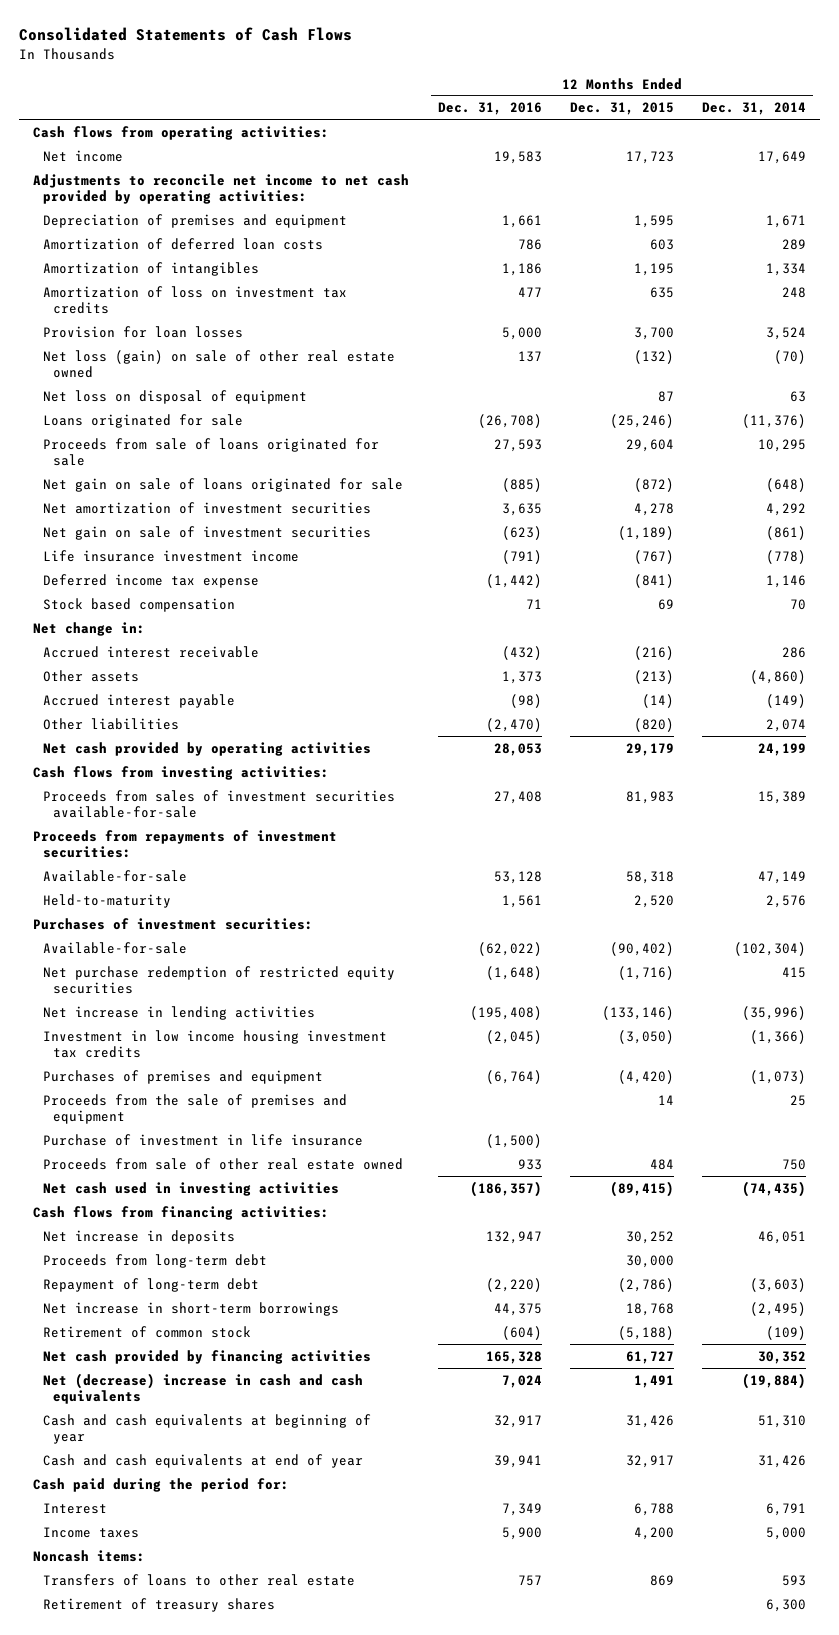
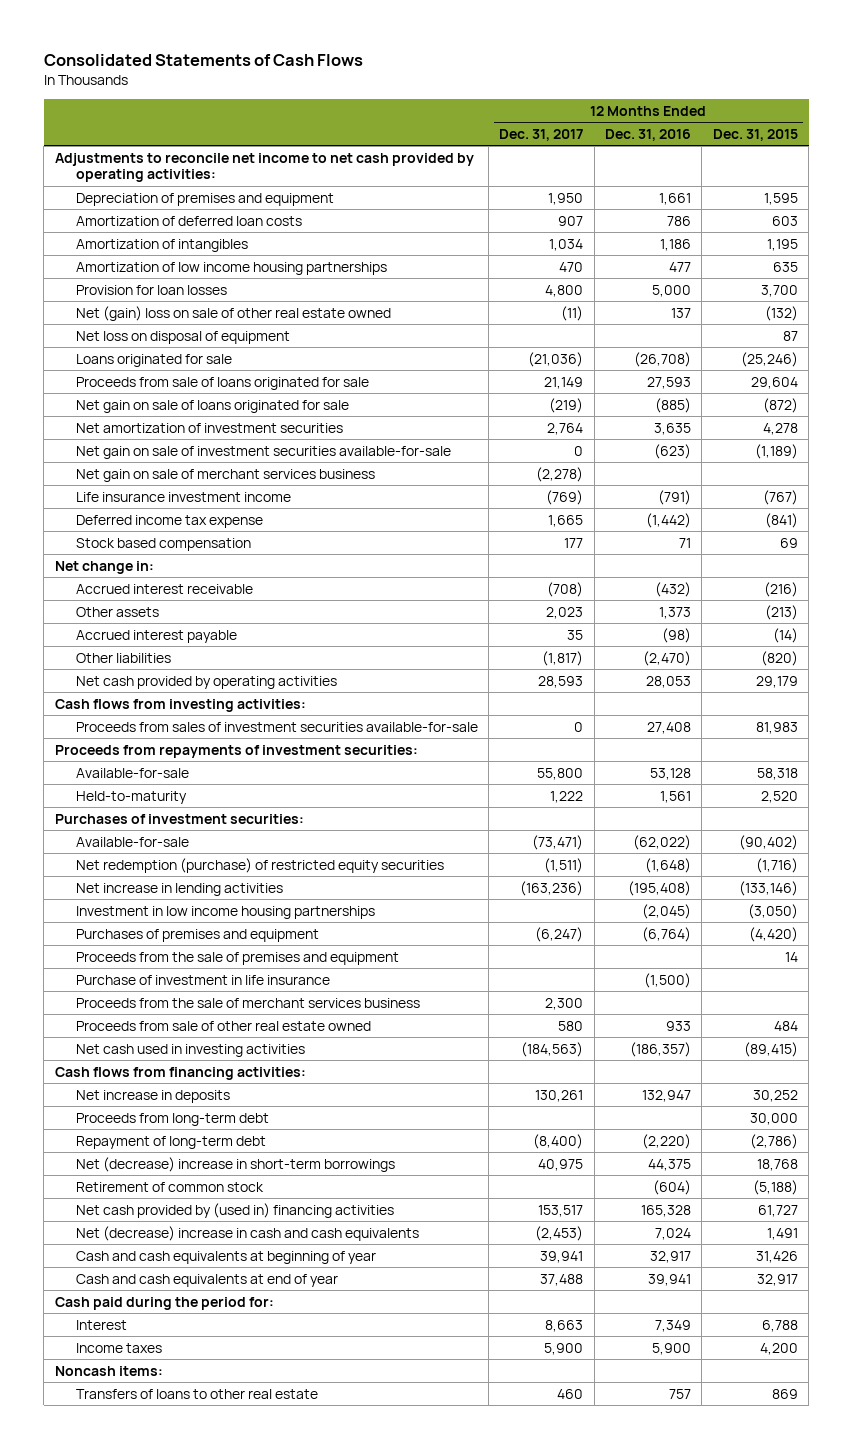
- | 12 Months Ended Dec. 31, 2016 | 12 Months Ended Dec. 31, 2015 | 12 Months Ended Dec. 31, 2014
+ | 12 Months Ended Dec. 31, 2017 | 12 Months Ended Dec. 31, 2016 | 12 Months Ended Dec. 31, 2015
- Cash flows from operating activities:
- Net income | 19,583 | 17,723 | 17,649
- Amortization of loss on investment tax credits | 477 | 635 | 248
+ Amortization of low income housing partnerships | 470 | 477 | 635
- Net loss (gain) on sale of other real estate owned | 137 | (132) | (70)
+ Net (gain) loss on sale of other real estate owned | (11) | 137 | (132)
- Net gain on sale of investment securities | (623) | (1,189) | (861)
+ Net gain on sale of investment securities available-for-sale | 0 | (623) | (1,189)
+ Net gain on sale of merchant services business | (2,278) | |
- Net purchase redemption of restricted equity securities | (1,648) | (1,716) | 415
+ Net redemption (purchase) of restricted equity securities | (1,511) | (1,648) | (1,716)
- Investment in low income housing investment tax credits | (2,045) | (3,050) | (1,366)
+ Investment in low income housing partnerships | | (2,045) | (3,050)
+ Proceeds from the sale of merchant services business | 2,300 | |
- Net increase in short-term borrowings | 44,375 | 18,768 | (2,495)
+ Net (decrease) increase in short-term borrowings | 40,975 | 44,375 | 18,768
- Net cash provided by financing activities | 165,328 | 61,727 | 30,352
+ Net cash provided by (used in) financing activities | 153,517 | 165,328 | 61,727
- Retirement of treasury shares | | | 6,300

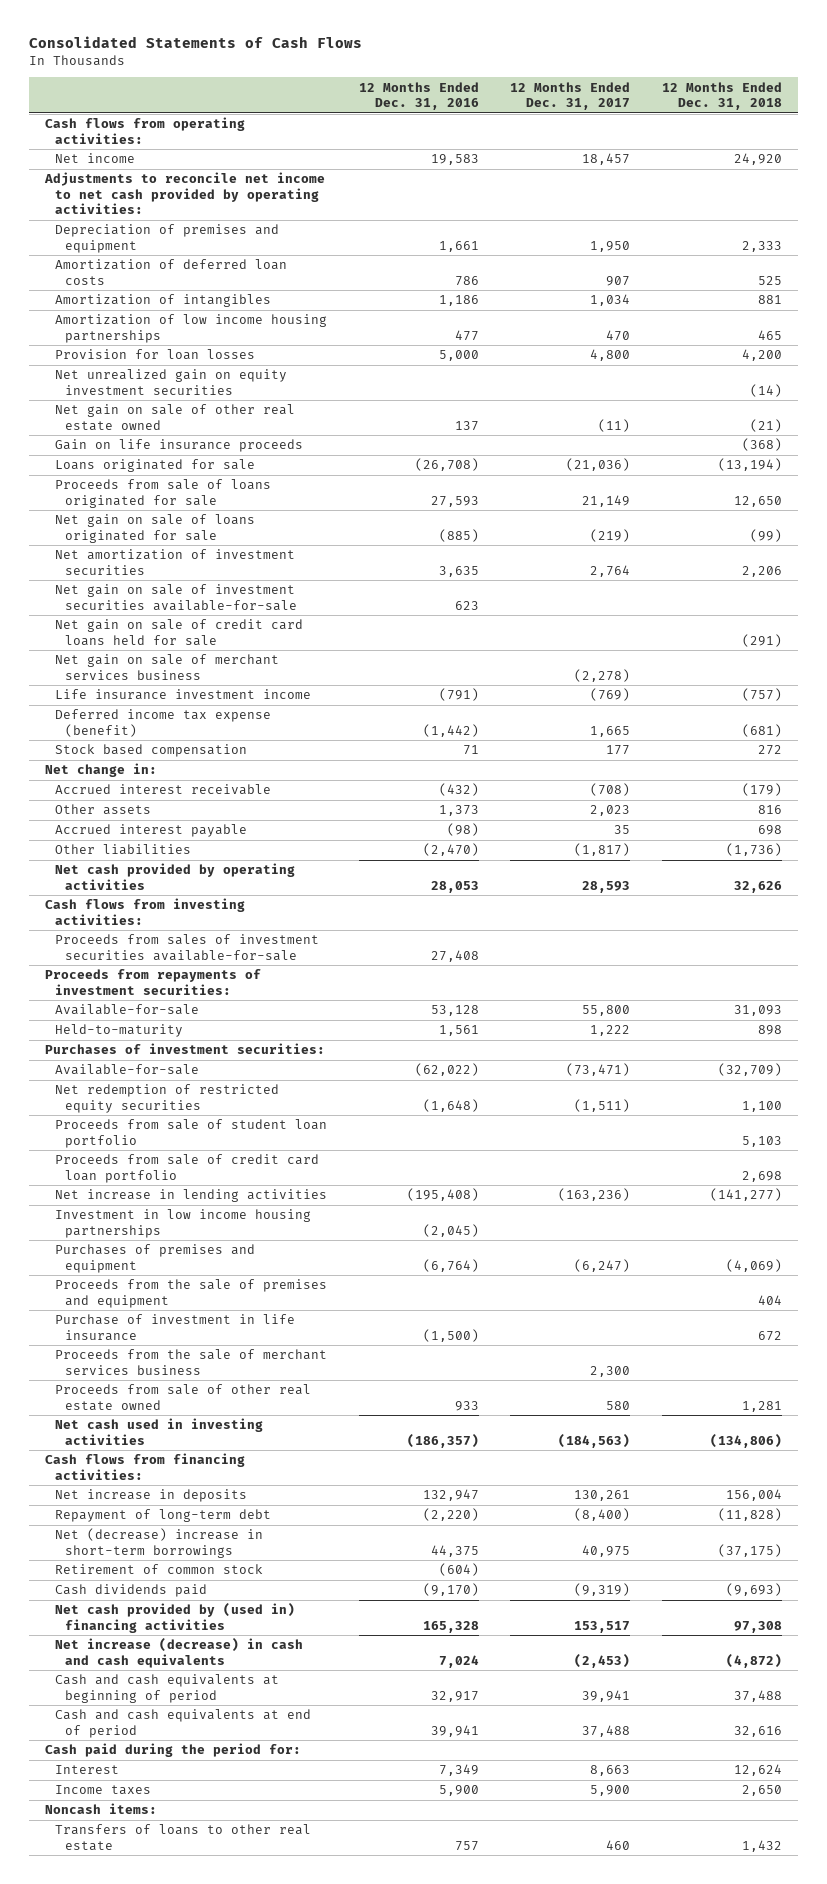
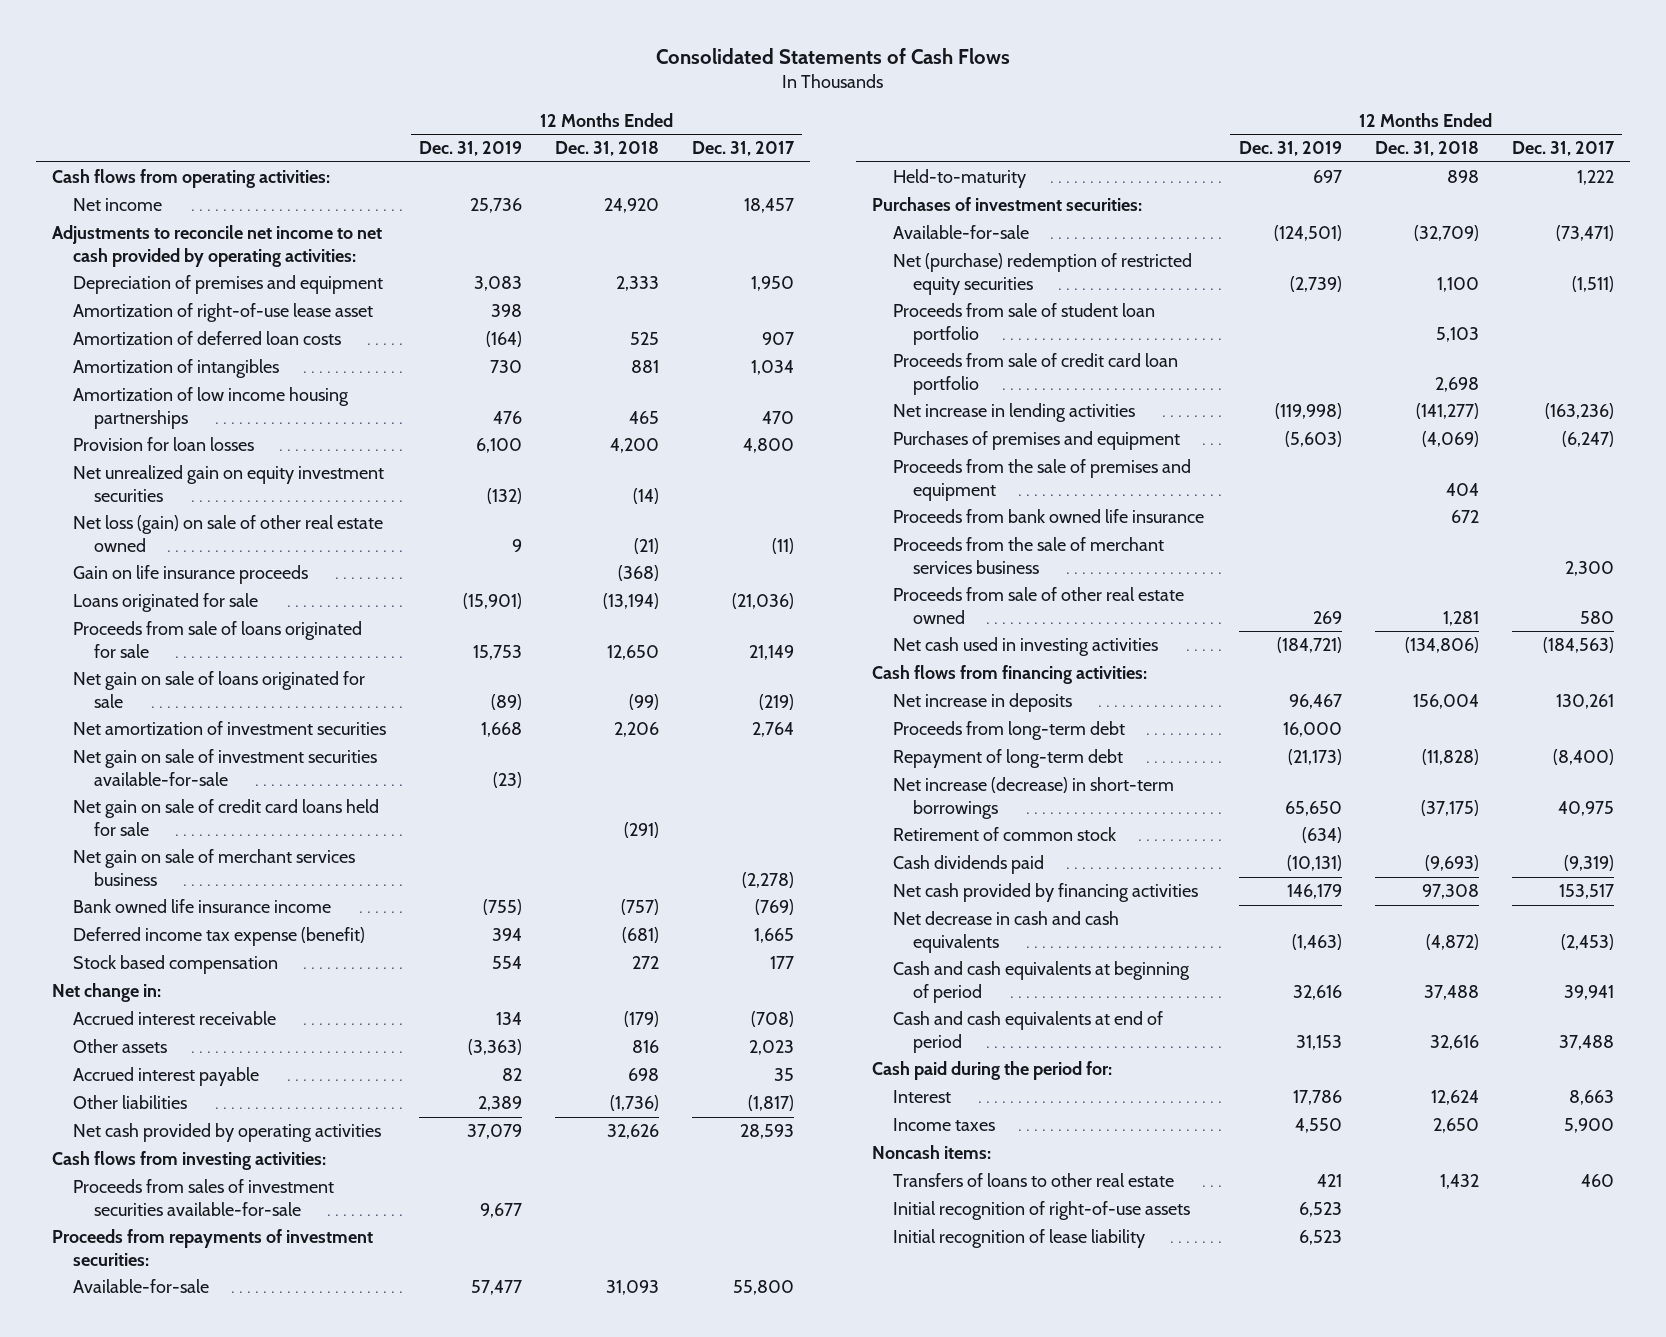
- | 12 Months Ended Dec. 31, 2016 | 12 Months Ended Dec. 31, 2017 | 12 Months Ended Dec. 31, 2018
+ | 12 Months Ended Dec. 31, 2019 | 12 Months Ended Dec. 31, 2018 | 12 Months Ended Dec. 31, 2017
+ Amortization of right-of-use lease asset | 398 | |
- Net gain on sale of other real estate owned | 137 | (11) | (21)
+ Net loss (gain) on sale of other real estate owned | 9 | (21) | (11)
- Life insurance investment income | (791) | (769) | (757)
+ Bank owned life insurance income | (755) | (757) | (769)
- Net redemption of restricted equity securities | (1,648) | (1,511) | 1,100
+ Net (purchase) redemption of restricted equity securities | (2,739) | 1,100 | (1,511)
- Investment in low income housing partnerships | (2,045) | |
- Purchase of investment in life insurance | (1,500) | | 672
+ Proceeds from bank owned life insurance | | 672 |
+ Proceeds from long-term debt | 16,000 | |
- Net (decrease) increase in short-term borrowings | 44,375 | 40,975 | (37,175)
+ Net increase (decrease) in short-term borrowings | 65,650 | (37,175) | 40,975
- Net cash provided by (used in) financing activities | 165,328 | 153,517 | 97,308
- Net increase (decrease) in cash and cash equivalents | 7,024 | (2,453) | (4,872)
+ Net cash provided by financing activities | 146,179 | 97,308 | 153,517
+ Net decrease in cash and cash equivalents | (1,463) | (4,872) | (2,453)
+ Initial recognition of right-of-use assets | 6,523 | |
+ Initial recognition of lease liability | 6,523 | |

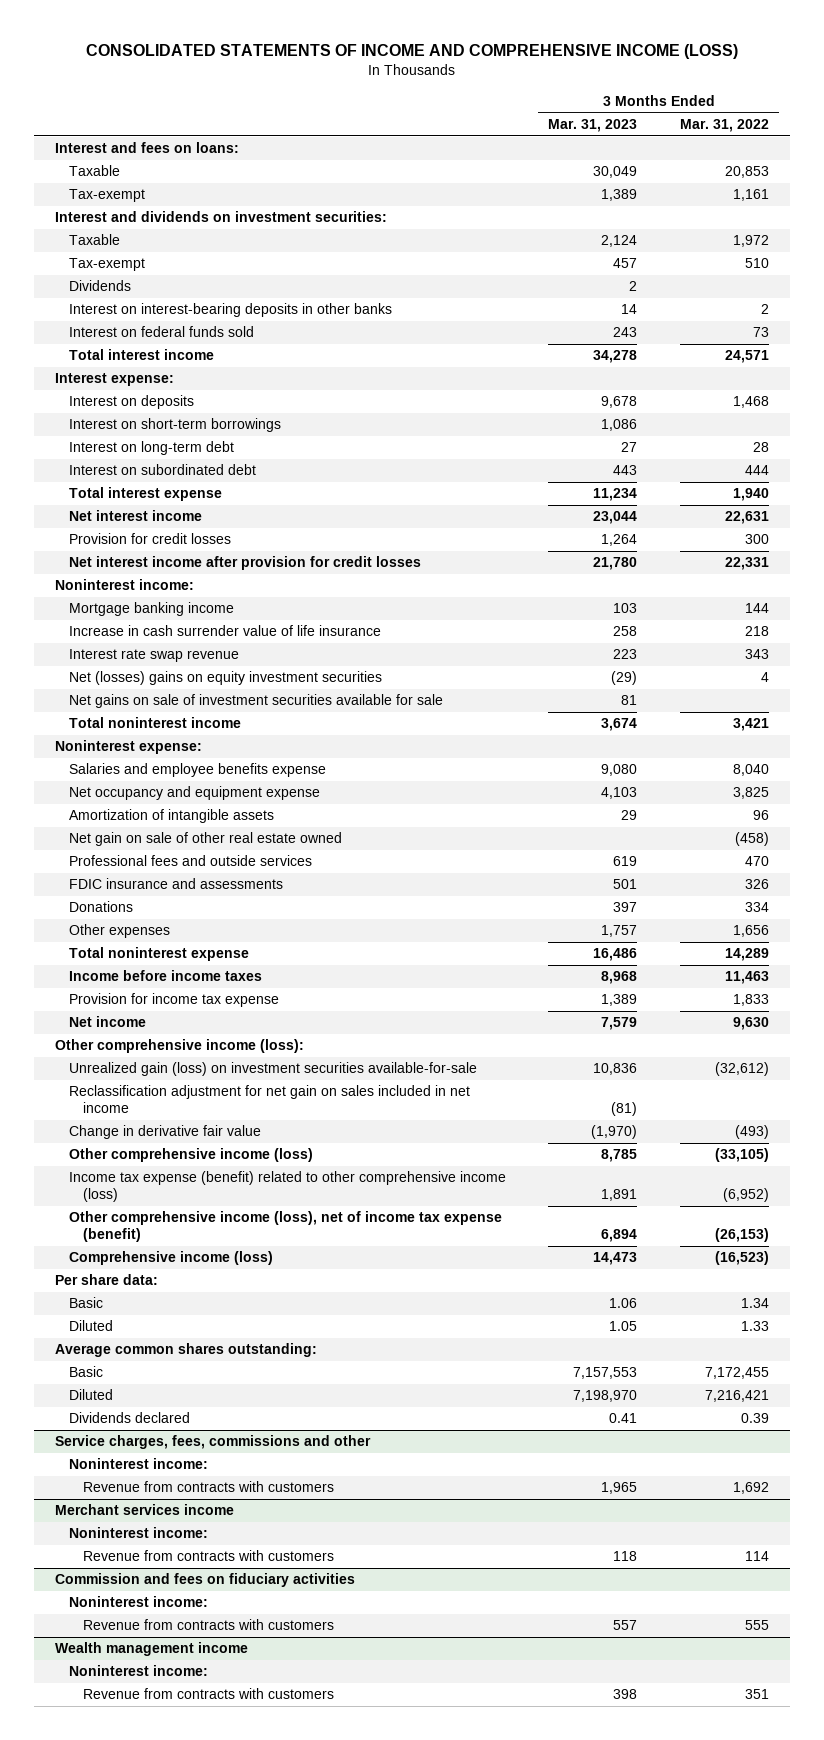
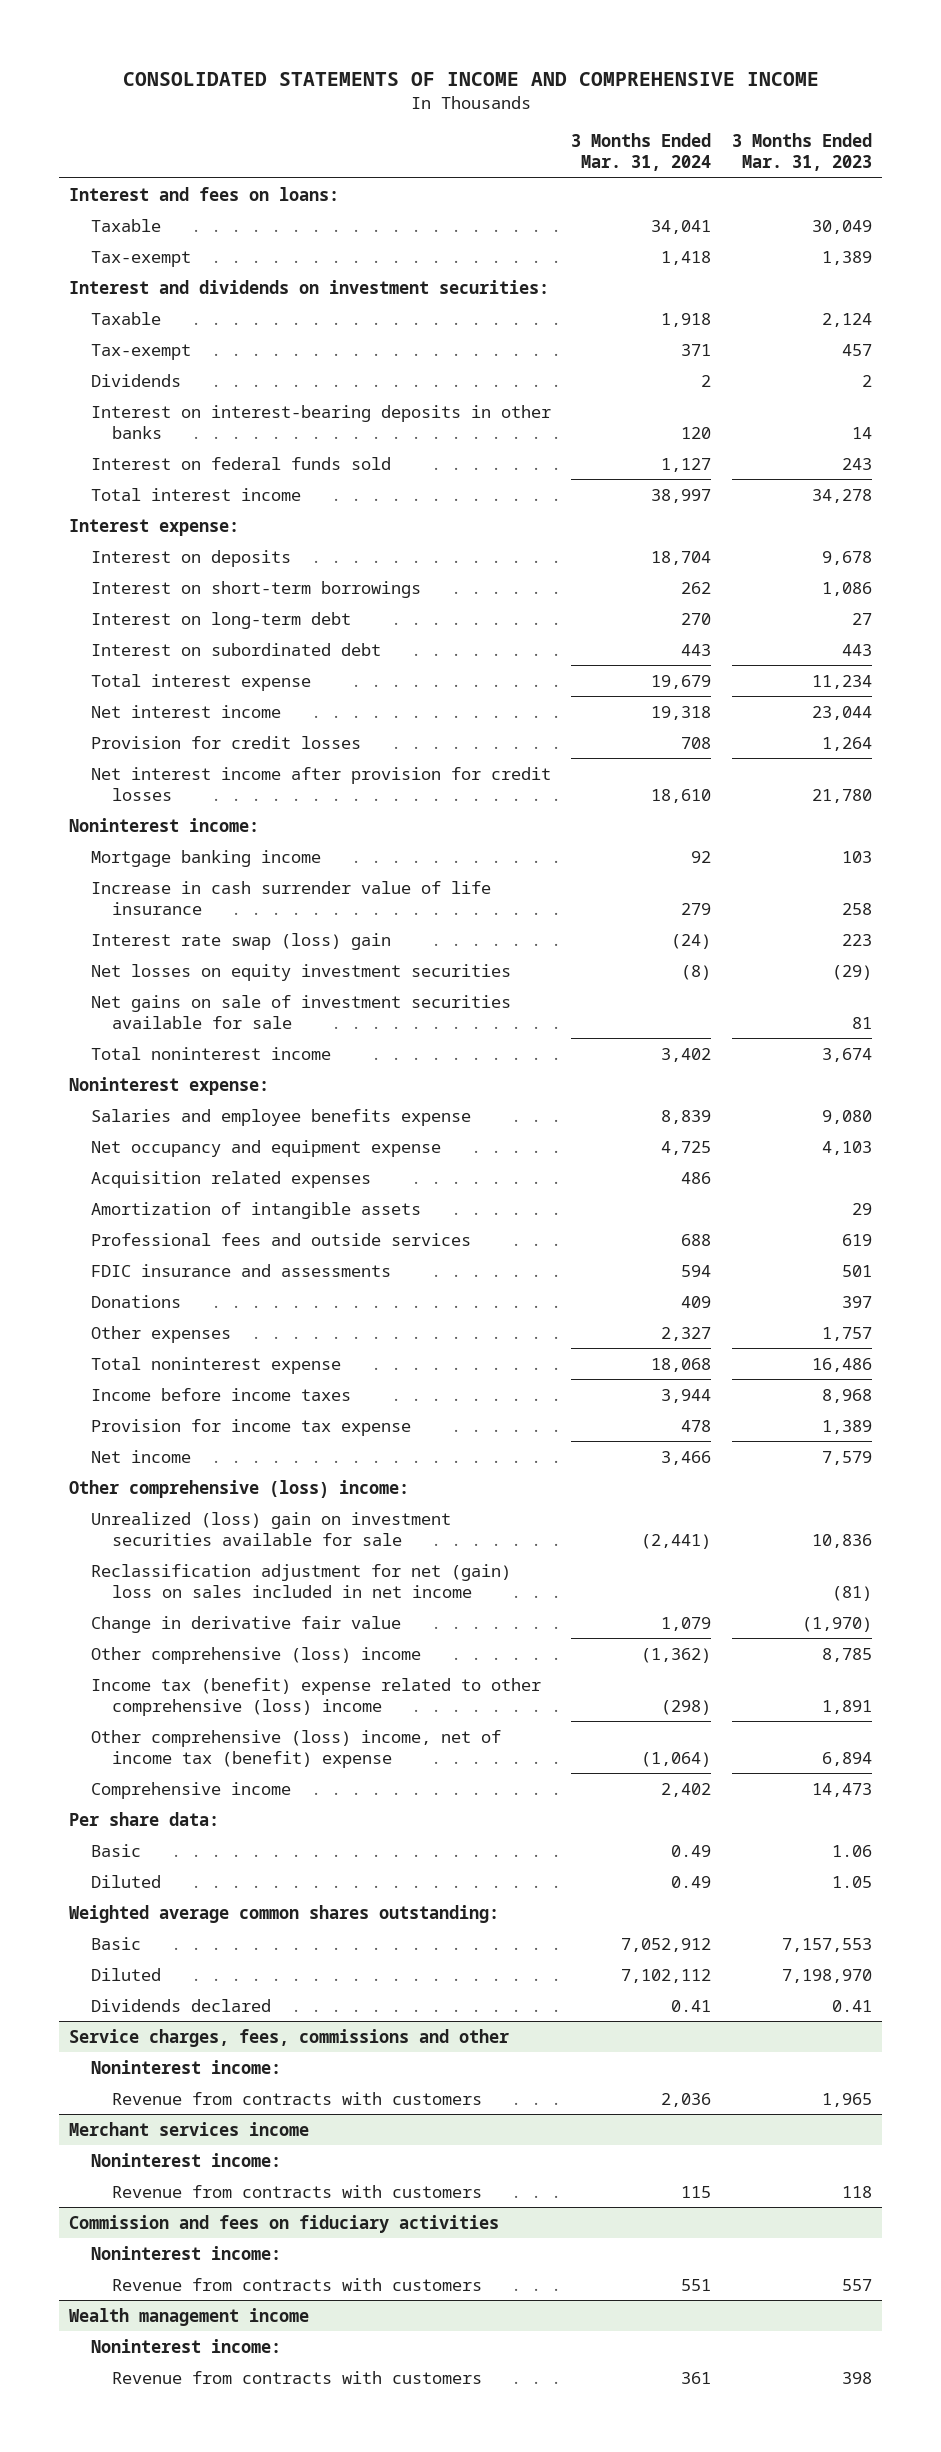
- CONSOLIDATED STATEMENTS OF INCOME AND COMPREHENSIVE INCOME (LOSS)
+ CONSOLIDATED STATEMENTS OF INCOME AND COMPREHENSIVE INCOME
- | 3 Months Ended Mar. 31, 2023 | 3 Months Ended Mar. 31, 2022
+ | 3 Months Ended Mar. 31, 2024 | 3 Months Ended Mar. 31, 2023
- Interest rate swap revenue | 223 | 343
- Net (losses) gains on equity investment securities | (29) | 4
+ Interest rate swap (loss) gain | (24) | 223
+ Net losses on equity investment securities | (8) | (29)
+ Acquisition related expenses | 486 |
- Net gain on sale of other real estate owned | | (458)
- Other comprehensive income (loss):
- Unrealized gain (loss) on investment securities available-for-sale | 10,836 | (32,612)
- Reclassification adjustment for net gain on sales included in net income | (81) |
+ Other comprehensive (loss) income:
+ Unrealized (loss) gain on investment securities available for sale | (2,441) | 10,836
+ Reclassification adjustment for net (gain) loss on sales included in net income | | (81)
- Other comprehensive income (loss) | 8,785 | (33,105)
- Income tax expense (benefit) related to other comprehensive income (loss) | 1,891 | (6,952)
- Other comprehensive income (loss), net of income tax expense (benefit) | 6,894 | (26,153)
- Comprehensive income (loss) | 14,473 | (16,523)
+ Other comprehensive (loss) income | (1,362) | 8,785
+ Income tax (benefit) expense related to other comprehensive (loss) income | (298) | 1,891
+ Other comprehensive (loss) income, net of income tax (benefit) expense | (1,064) | 6,894
+ Comprehensive income | 2,402 | 14,473
- Average common shares outstanding:
+ Weighted average common shares outstanding:

